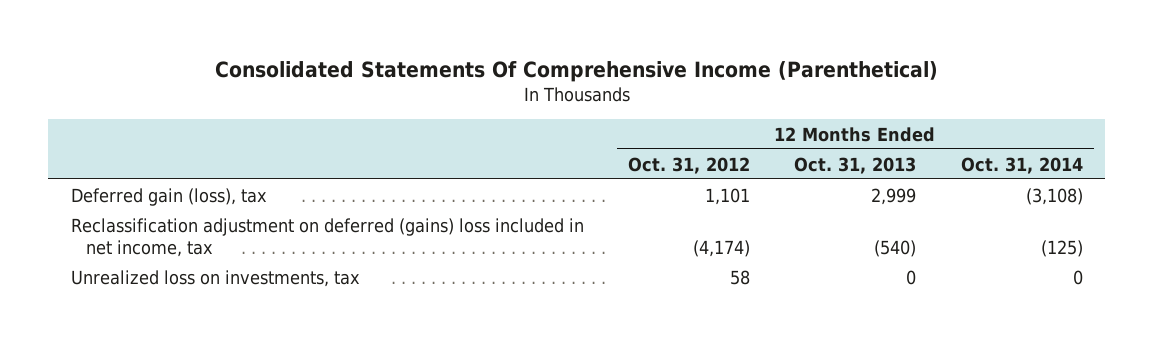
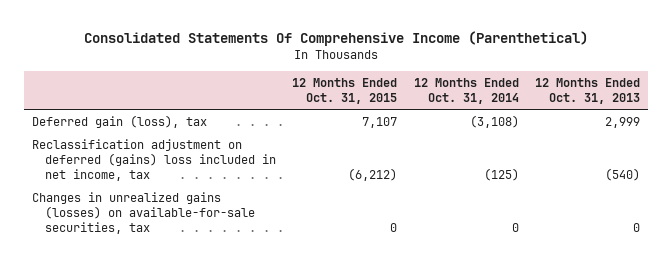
- | 12 Months Ended Oct. 31, 2012 | 12 Months Ended Oct. 31, 2013 | 12 Months Ended Oct. 31, 2014
+ | 12 Months Ended Oct. 31, 2015 | 12 Months Ended Oct. 31, 2014 | 12 Months Ended Oct. 31, 2013
- Unrealized loss on investments, tax | 58 | 0 | 0
+ Changes in unrealized gains (losses) on available-for-sale securities, tax | 0 | 0 | 0

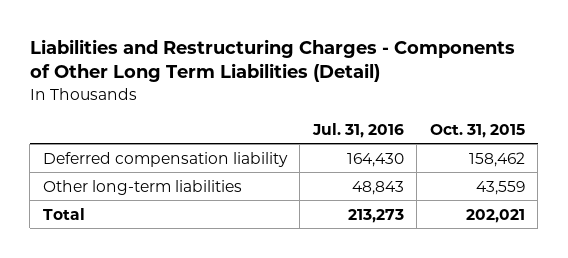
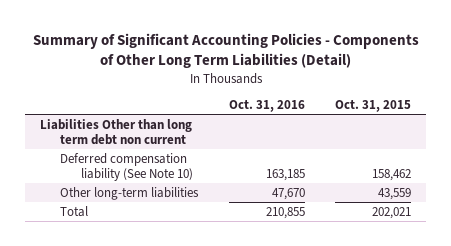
- Liabilities and Restructuring Charges - Components of Other Long Term Liabilities (Detail)
+ Summary of Significant Accounting Policies - Components of Other Long Term Liabilities (Detail)
- | Jul. 31, 2016 | Oct. 31, 2015
+ | Oct. 31, 2016 | Oct. 31, 2015
- Deferred compensation liability | 164,430 | 158,462
+ Liabilities Other than long term debt non current
+ Deferred compensation liability (See Note 10) | 163,185 | 158,462

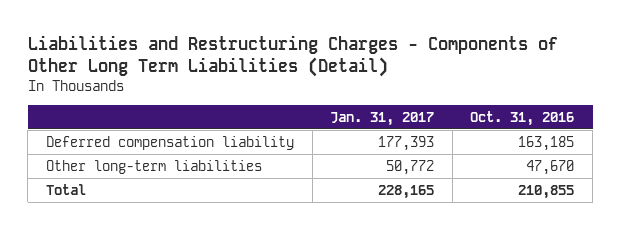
- Summary of Significant Accounting Policies - Components of Other Long Term Liabilities (Detail)
+ Liabilities and Restructuring Charges - Components of Other Long Term Liabilities (Detail)
- | Oct. 31, 2016 | Oct. 31, 2015
+ | Jan. 31, 2017 | Oct. 31, 2016
- Liabilities Other than long term debt non current
- Deferred compensation liability (See Note 10) | 163,185 | 158,462
+ Deferred compensation liability | 177,393 | 163,185

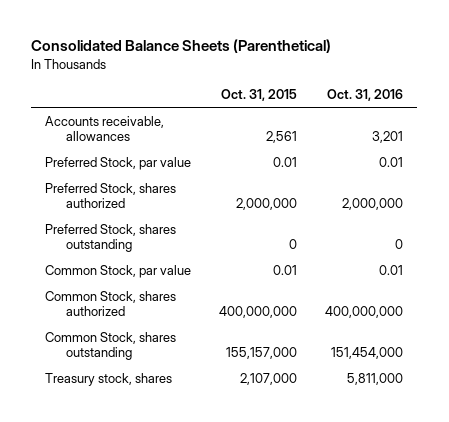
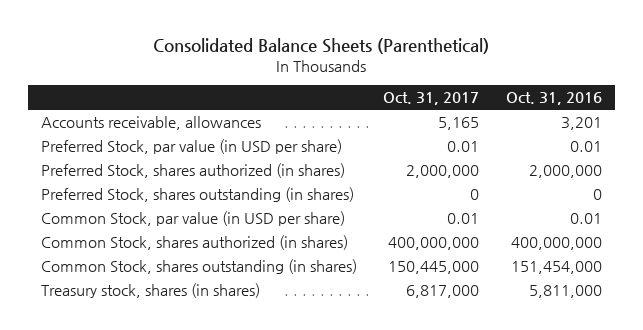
- | Oct. 31, 2015 | Oct. 31, 2016
+ | Oct. 31, 2017 | Oct. 31, 2016
- Preferred Stock, par value | 0.01 | 0.01
- Preferred Stock, shares authorized | 2,000,000 | 2,000,000
- Preferred Stock, shares outstanding | 0 | 0
- Common Stock, par value | 0.01 | 0.01
- Common Stock, shares authorized | 400,000,000 | 400,000,000
- Common Stock, shares outstanding | 155,157,000 | 151,454,000
- Treasury stock, shares | 2,107,000 | 5,811,000
+ Preferred Stock, par value (in USD per share) | 0.01 | 0.01
+ Preferred Stock, shares authorized (in shares) | 2,000,000 | 2,000,000
+ Preferred Stock, shares outstanding (in shares) | 0 | 0
+ Common Stock, par value (in USD per share) | 0.01 | 0.01
+ Common Stock, shares authorized (in shares) | 400,000,000 | 400,000,000
+ Common Stock, shares outstanding (in shares) | 150,445,000 | 151,454,000
+ Treasury stock, shares (in shares) | 6,817,000 | 5,811,000

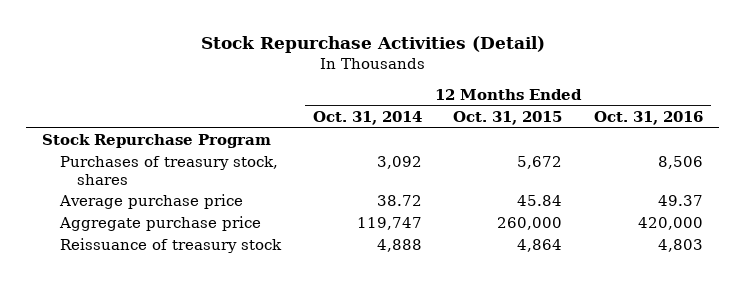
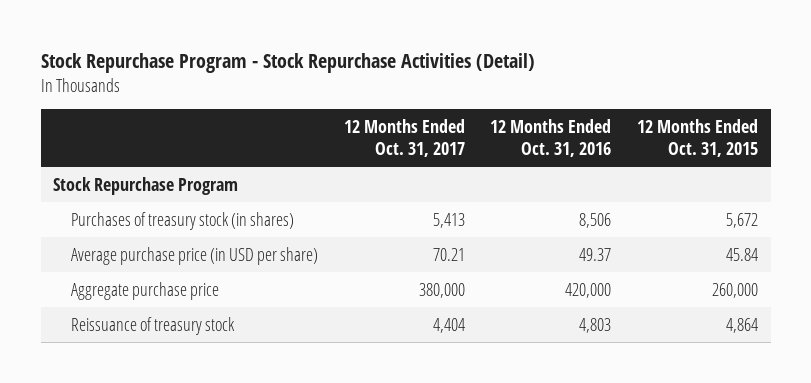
- Stock Repurchase Activities (Detail)
+ Stock Repurchase Program - Stock Repurchase Activities (Detail)
- | 12 Months Ended Oct. 31, 2014 | 12 Months Ended Oct. 31, 2015 | 12 Months Ended Oct. 31, 2016
+ | 12 Months Ended Oct. 31, 2017 | 12 Months Ended Oct. 31, 2016 | 12 Months Ended Oct. 31, 2015
- Purchases of treasury stock, shares | 3,092 | 5,672 | 8,506
- Average purchase price | 38.72 | 45.84 | 49.37
+ Purchases of treasury stock (in shares) | 5,413 | 8,506 | 5,672
+ Average purchase price (in USD per share) | 70.21 | 49.37 | 45.84

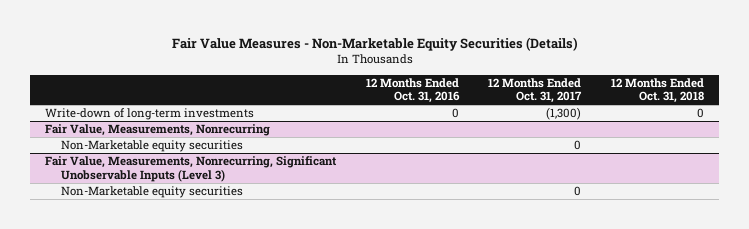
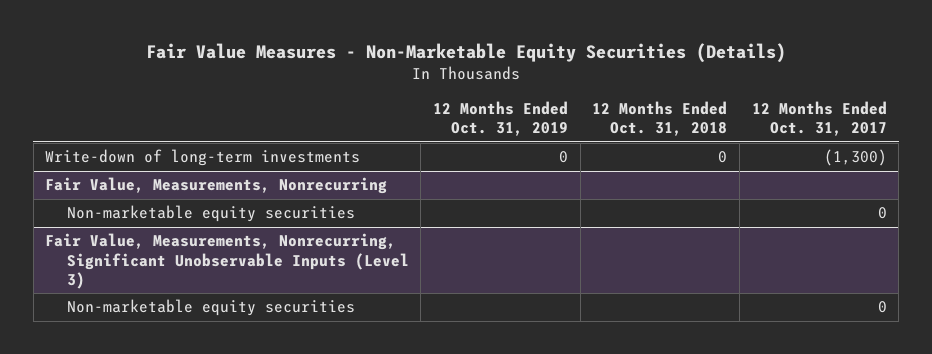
- | 12 Months Ended Oct. 31, 2016 | 12 Months Ended Oct. 31, 2017 | 12 Months Ended Oct. 31, 2018
+ | 12 Months Ended Oct. 31, 2019 | 12 Months Ended Oct. 31, 2018 | 12 Months Ended Oct. 31, 2017
@ Fair Value, Measurements, Nonrecurring
- Non-Marketable equity securities | | 0 |
+ Non-marketable equity securities | | | 0
@ Fair Value, Measurements, Nonrecurring, Significant Unobservable Inputs (Level 3)
- Non-Marketable equity securities | | 0 |
+ Non-marketable equity securities | | | 0

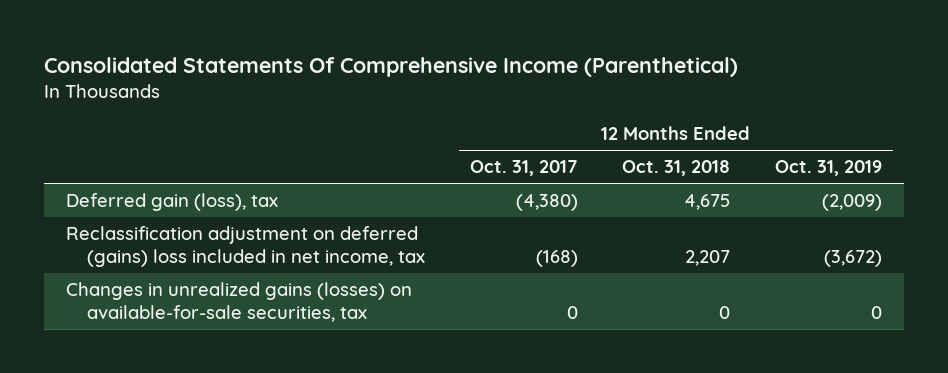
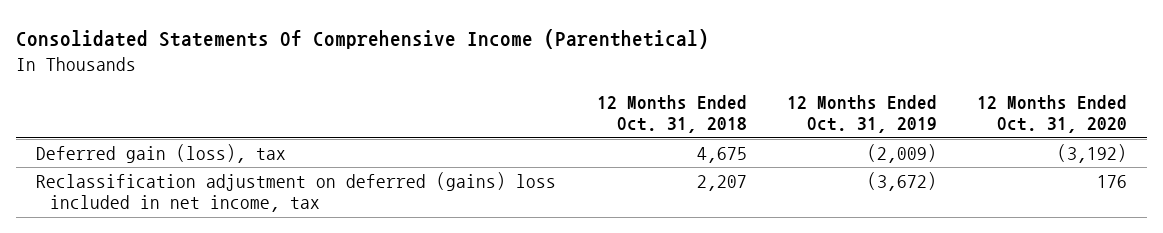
- | 12 Months Ended Oct. 31, 2017 | 12 Months Ended Oct. 31, 2018 | 12 Months Ended Oct. 31, 2019
+ | 12 Months Ended Oct. 31, 2018 | 12 Months Ended Oct. 31, 2019 | 12 Months Ended Oct. 31, 2020
- Changes in unrealized gains (losses) on available-for-sale securities, tax | 0 | 0 | 0

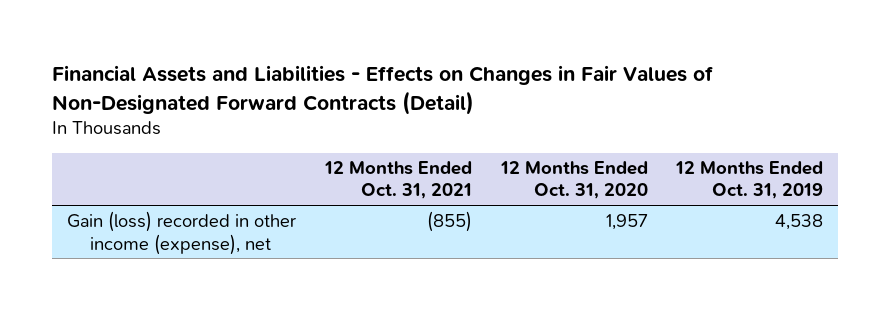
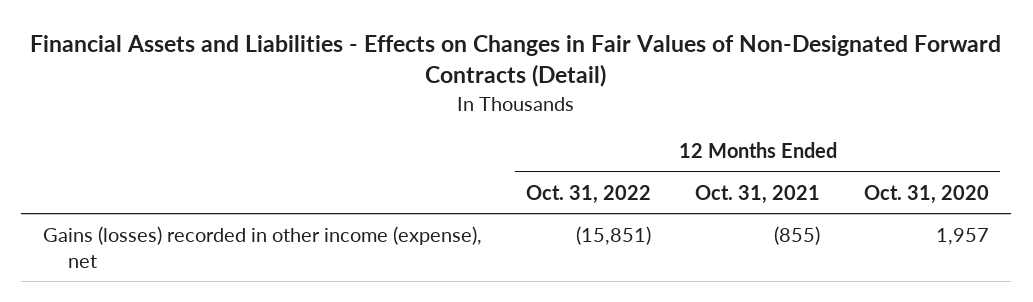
- | 12 Months Ended Oct. 31, 2021 | 12 Months Ended Oct. 31, 2020 | 12 Months Ended Oct. 31, 2019
+ | 12 Months Ended Oct. 31, 2022 | 12 Months Ended Oct. 31, 2021 | 12 Months Ended Oct. 31, 2020
- Gain (loss) recorded in other income (expense), net | (855) | 1,957 | 4,538
+ Gains (losses) recorded in other income (expense), net | (15,851) | (855) | 1,957

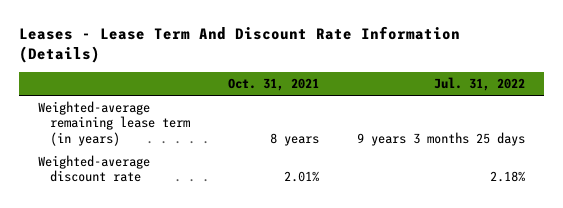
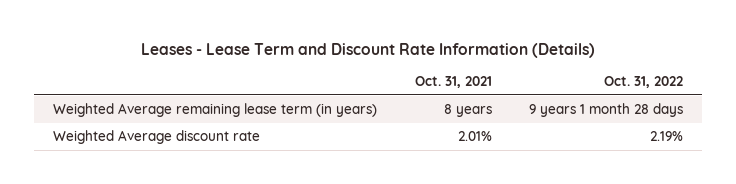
- Leases - Lease Term And Discount Rate Information (Details)
+ Leases - Lease Term and Discount Rate Information (Details)
- | Oct. 31, 2021 | Jul. 31, 2022
+ | Oct. 31, 2021 | Oct. 31, 2022
- Weighted-average remaining lease term (in years) | 8 years | 9 years 3 months 25 days
- Weighted-average discount rate | 2.01% | 2.18%
+ Weighted Average remaining lease term (in years) | 8 years | 9 years 1 month 28 days
+ Weighted Average discount rate | 2.01% | 2.19%

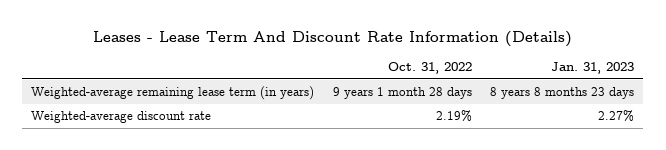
- Leases - Lease Term and Discount Rate Information (Details)
+ Leases - Lease Term And Discount Rate Information (Details)
- | Oct. 31, 2021 | Oct. 31, 2022
+ | Oct. 31, 2022 | Jan. 31, 2023
- Weighted Average remaining lease term (in years) | 8 years | 9 years 1 month 28 days
- Weighted Average discount rate | 2.01% | 2.19%
+ Weighted-average remaining lease term (in years) | 9 years 1 month 28 days | 8 years 8 months 23 days
+ Weighted-average discount rate | 2.19% | 2.27%

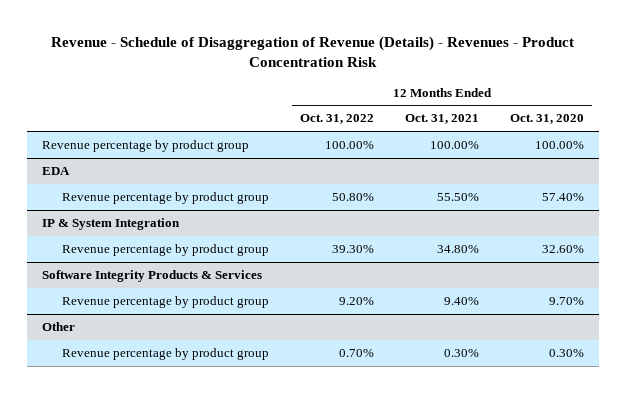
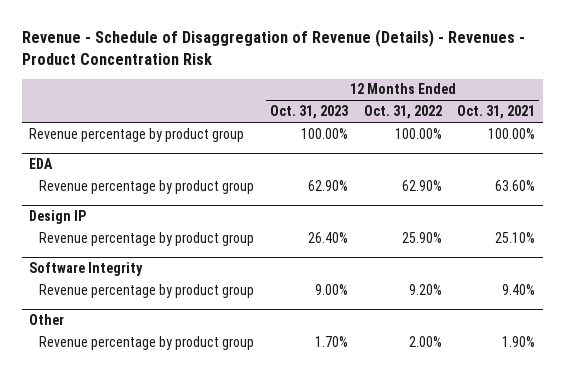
- | 12 Months Ended Oct. 31, 2022 | 12 Months Ended Oct. 31, 2021 | 12 Months Ended Oct. 31, 2020
+ | 12 Months Ended Oct. 31, 2023 | 12 Months Ended Oct. 31, 2022 | 12 Months Ended Oct. 31, 2021
@ EDA
- Revenue percentage by product group | 50.80% | 55.50% | 57.40%
- IP & System Integration
- Revenue percentage by product group | 39.30% | 34.80% | 32.60%
- Software Integrity Products & Services
@ EDA
+ Revenue percentage by product group | 62.90% | 62.90% | 63.60%
+ Design IP
+ Revenue percentage by product group | 26.40% | 25.90% | 25.10%
+ Software Integrity
@ Other
- Revenue percentage by product group | 0.70% | 0.30% | 0.30%
+ Revenue percentage by product group | 1.70% | 2.00% | 1.90%

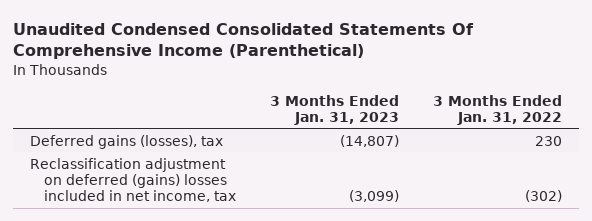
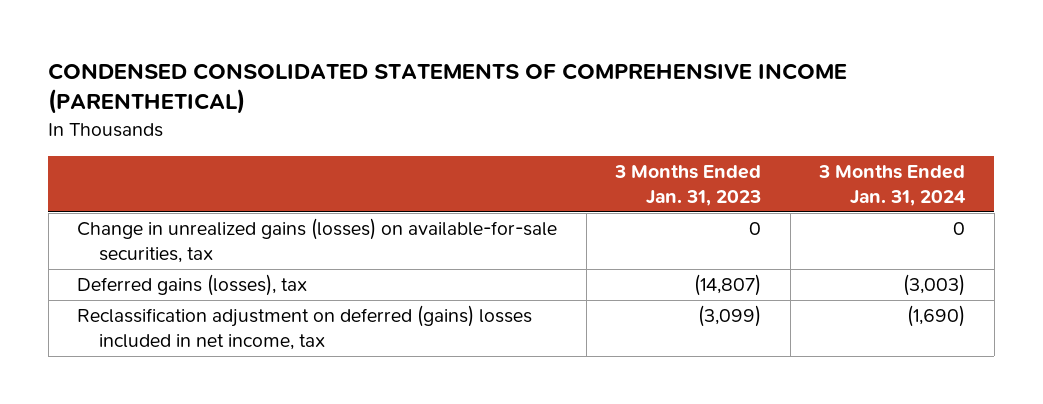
- Unaudited Condensed Consolidated Statements Of Comprehensive Income (Parenthetical)
+ CONDENSED CONSOLIDATED STATEMENTS OF COMPREHENSIVE INCOME (PARENTHETICAL)
- | 3 Months Ended Jan. 31, 2023 | 3 Months Ended Jan. 31, 2022
+ | 3 Months Ended Jan. 31, 2023 | 3 Months Ended Jan. 31, 2024
+ Change in unrealized gains (losses) on available-for-sale securities, tax | 0 | 0

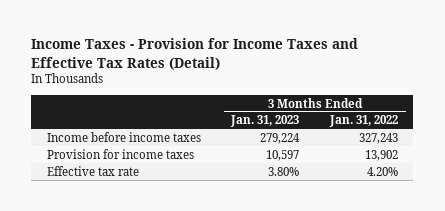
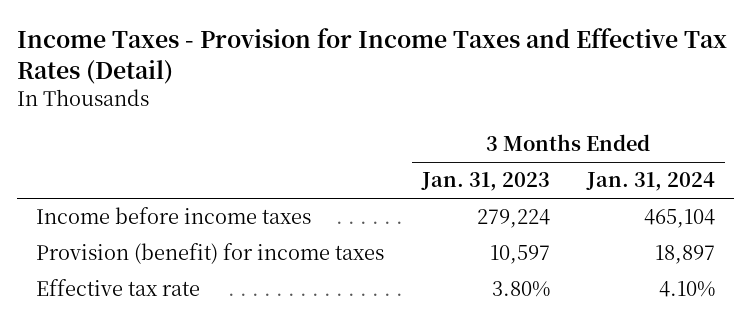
- | 3 Months Ended Jan. 31, 2023 | 3 Months Ended Jan. 31, 2022
+ | 3 Months Ended Jan. 31, 2023 | 3 Months Ended Jan. 31, 2024
- Provision for income taxes | 10,597 | 13,902
+ Provision (benefit) for income taxes | 10,597 | 18,897

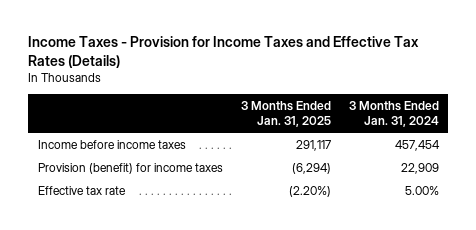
- Income Taxes - Provision for Income Taxes and Effective Tax Rates (Detail)
+ Income Taxes - Provision for Income Taxes and Effective Tax Rates (Details)
- | 3 Months Ended Jan. 31, 2023 | 3 Months Ended Jan. 31, 2024
+ | 3 Months Ended Jan. 31, 2025 | 3 Months Ended Jan. 31, 2024
- Income before income taxes | 279,224 | 465,104
- Provision (benefit) for income taxes | 10,597 | 18,897
- Effective tax rate | 3.80% | 4.10%
+ Income before income taxes | 291,117 | 457,454
+ Provision (benefit) for income taxes | (6,294) | 22,909
+ Effective tax rate | (2.20%) | 5.00%

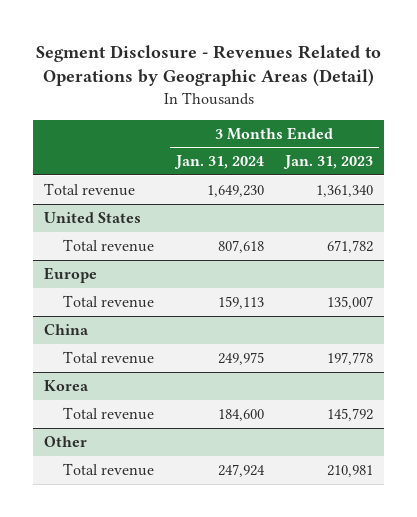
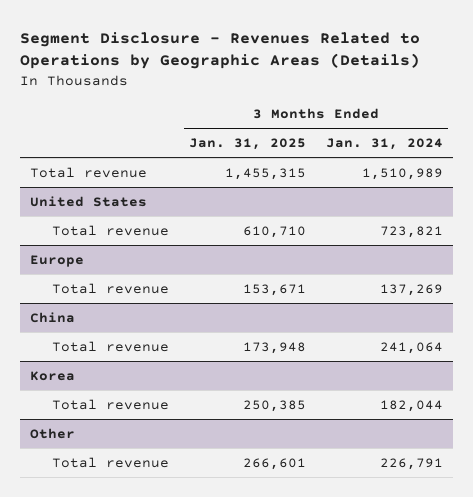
- Segment Disclosure - Revenues Related to Operations by Geographic Areas (Detail)
+ Segment Disclosure - Revenues Related to Operations by Geographic Areas (Details)
- | 3 Months Ended Jan. 31, 2024 | 3 Months Ended Jan. 31, 2023
+ | 3 Months Ended Jan. 31, 2025 | 3 Months Ended Jan. 31, 2024
- Total revenue | 1,649,230 | 1,361,340
+ Total revenue | 1,455,315 | 1,510,989
@ United States
- Total revenue | 807,618 | 671,782
+ Total revenue | 610,710 | 723,821
@ Europe
- Total revenue | 159,113 | 135,007
+ Total revenue | 153,671 | 137,269
@ China
- Total revenue | 249,975 | 197,778
+ Total revenue | 173,948 | 241,064
@ Korea
- Total revenue | 184,600 | 145,792
+ Total revenue | 250,385 | 182,044
@ Other
- Total revenue | 247,924 | 210,981
+ Total revenue | 266,601 | 226,791

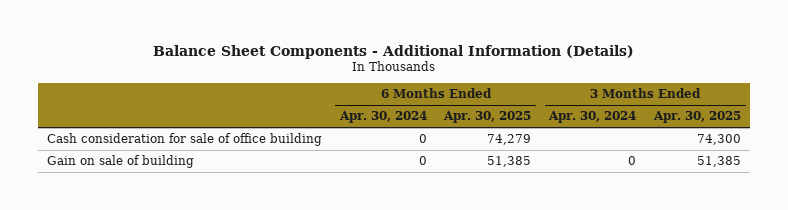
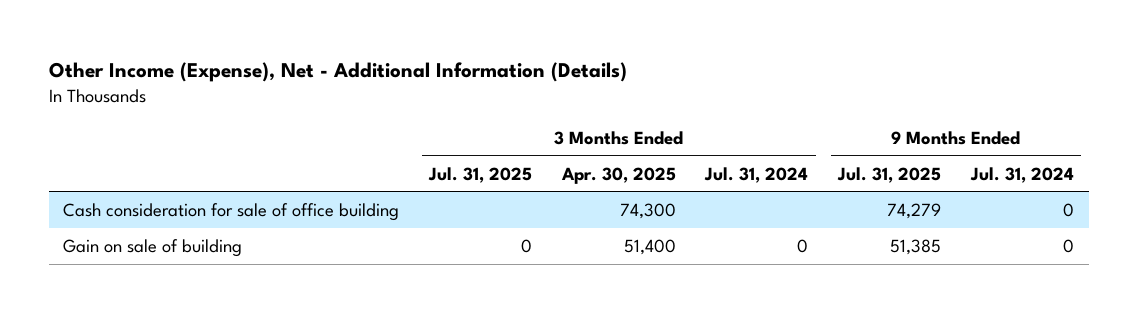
- Balance Sheet Components - Additional Information (Details)
+ Other Income (Expense), Net - Additional Information (Details)
- | 6 Months Ended Apr. 30, 2024 | 6 Months Ended Apr. 30, 2025 | 3 Months Ended Apr. 30, 2024 | 3 Months Ended Apr. 30, 2025
+ | 3 Months Ended Jul. 31, 2025 | 3 Months Ended Apr. 30, 2025 | 3 Months Ended Jul. 31, 2024 | 9 Months Ended Jul. 31, 2025 | 9 Months Ended Jul. 31, 2024
- Gain on sale of building | 0 | 51,385 | 0 | 51,385
+ Gain on sale of building | 0 | 51,400 | 0 | 51,385 | 0

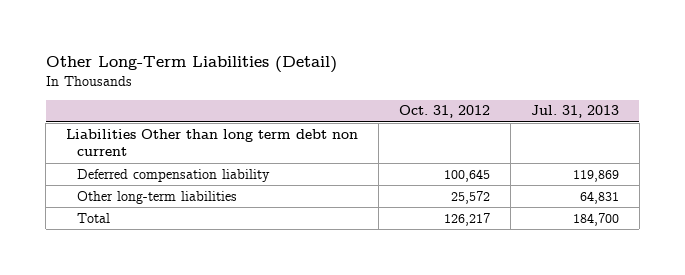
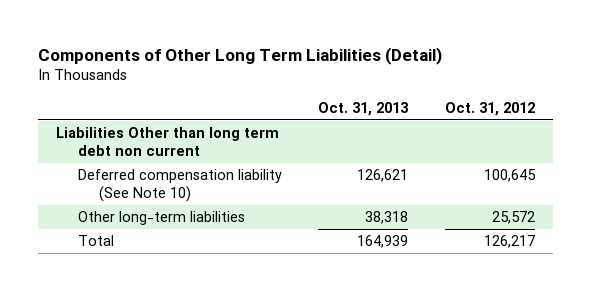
- Other Long-Term Liabilities (Detail)
+ Components of Other Long Term Liabilities (Detail)
- | Oct. 31, 2012 | Jul. 31, 2013
+ | Oct. 31, 2013 | Oct. 31, 2012
- Deferred compensation liability | 100,645 | 119,869
+ Deferred compensation liability (See Note 10) | 126,621 | 100,645

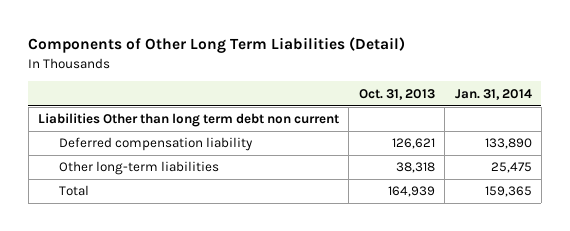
- | Oct. 31, 2013 | Oct. 31, 2012
+ | Oct. 31, 2013 | Jan. 31, 2014
- Deferred compensation liability (See Note 10) | 126,621 | 100,645
+ Deferred compensation liability | 126,621 | 133,890

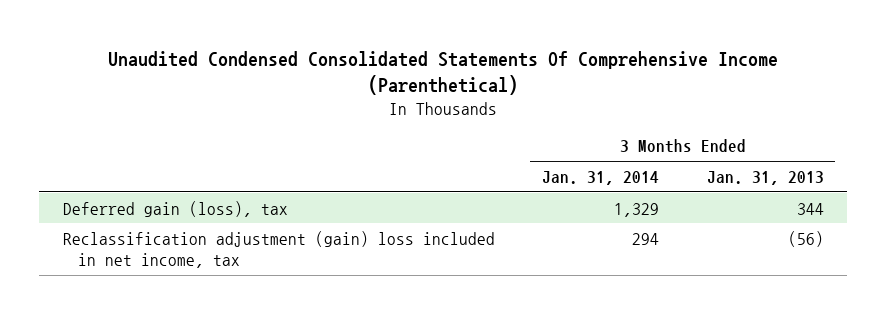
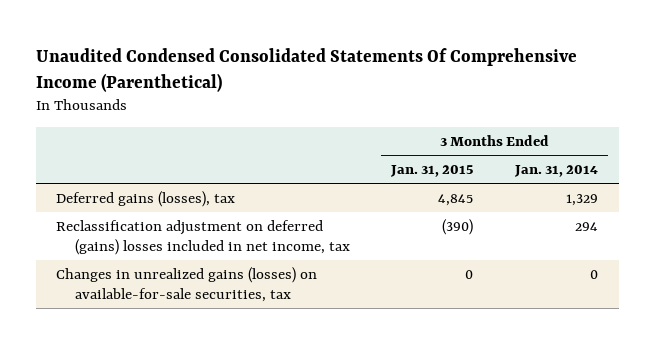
- | 3 Months Ended Jan. 31, 2014 | 3 Months Ended Jan. 31, 2013
+ | 3 Months Ended Jan. 31, 2015 | 3 Months Ended Jan. 31, 2014
- Deferred gain (loss), tax | 1,329 | 344
- Reclassification adjustment (gain) loss included in net income, tax | 294 | (56)
+ Deferred gains (losses), tax | 4,845 | 1,329
+ Reclassification adjustment on deferred (gains) losses included in net income, tax | (390) | 294
+ Changes in unrealized gains (losses) on available-for-sale securities, tax | 0 | 0

